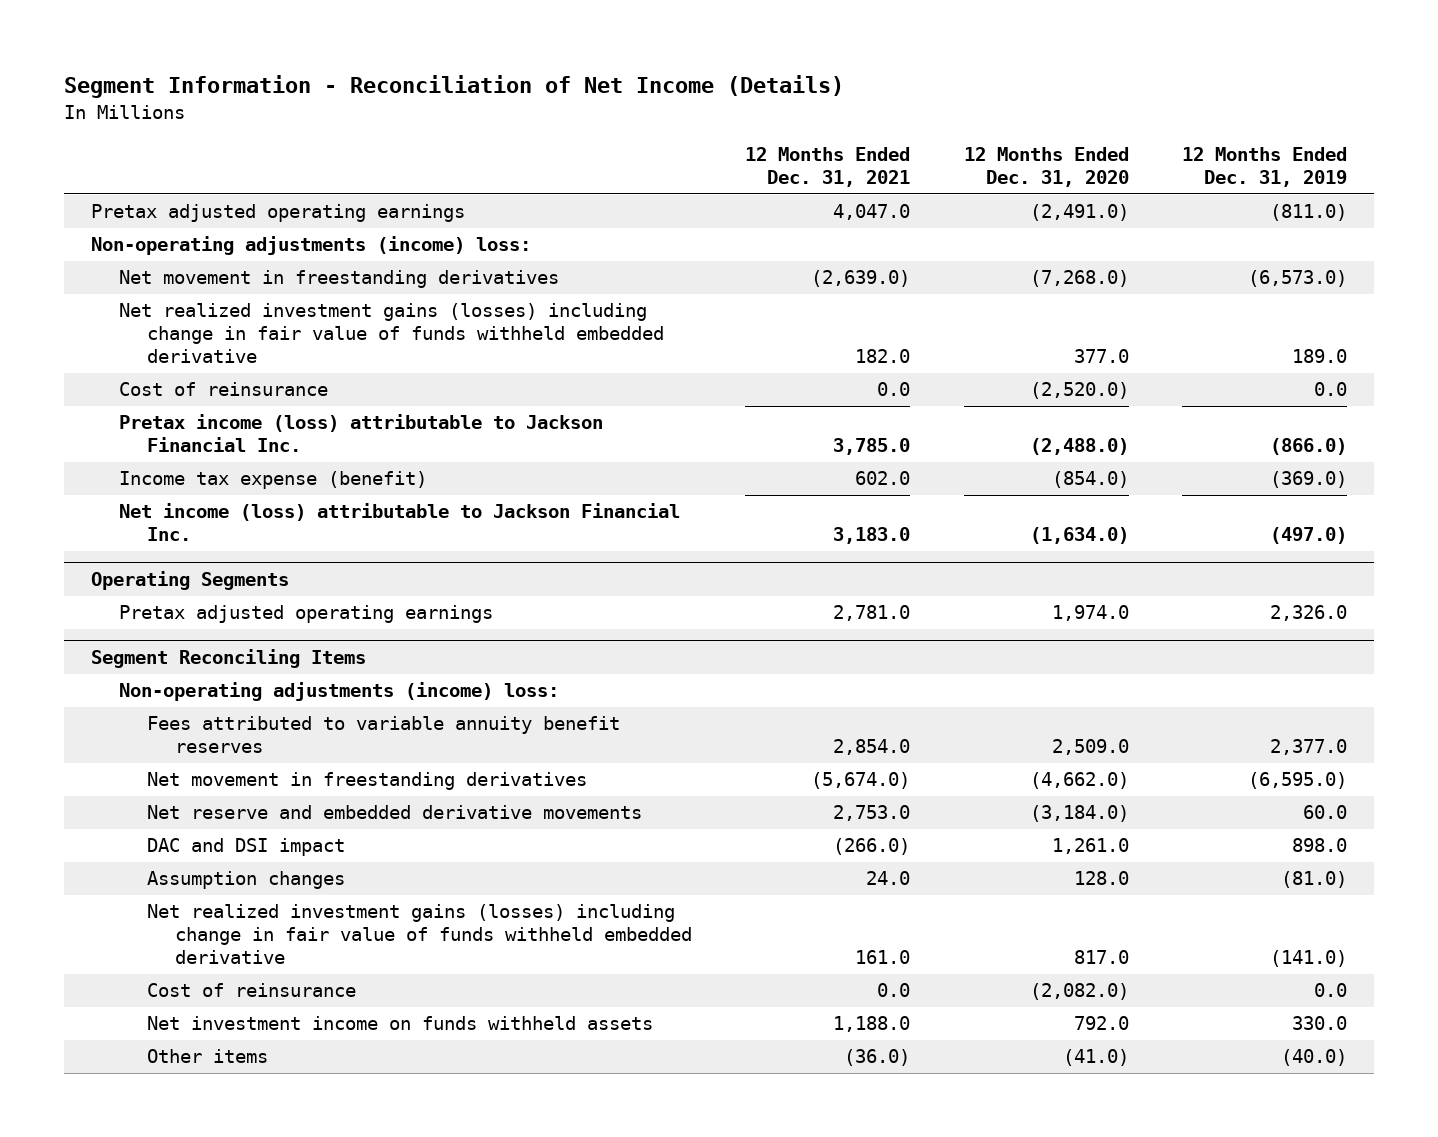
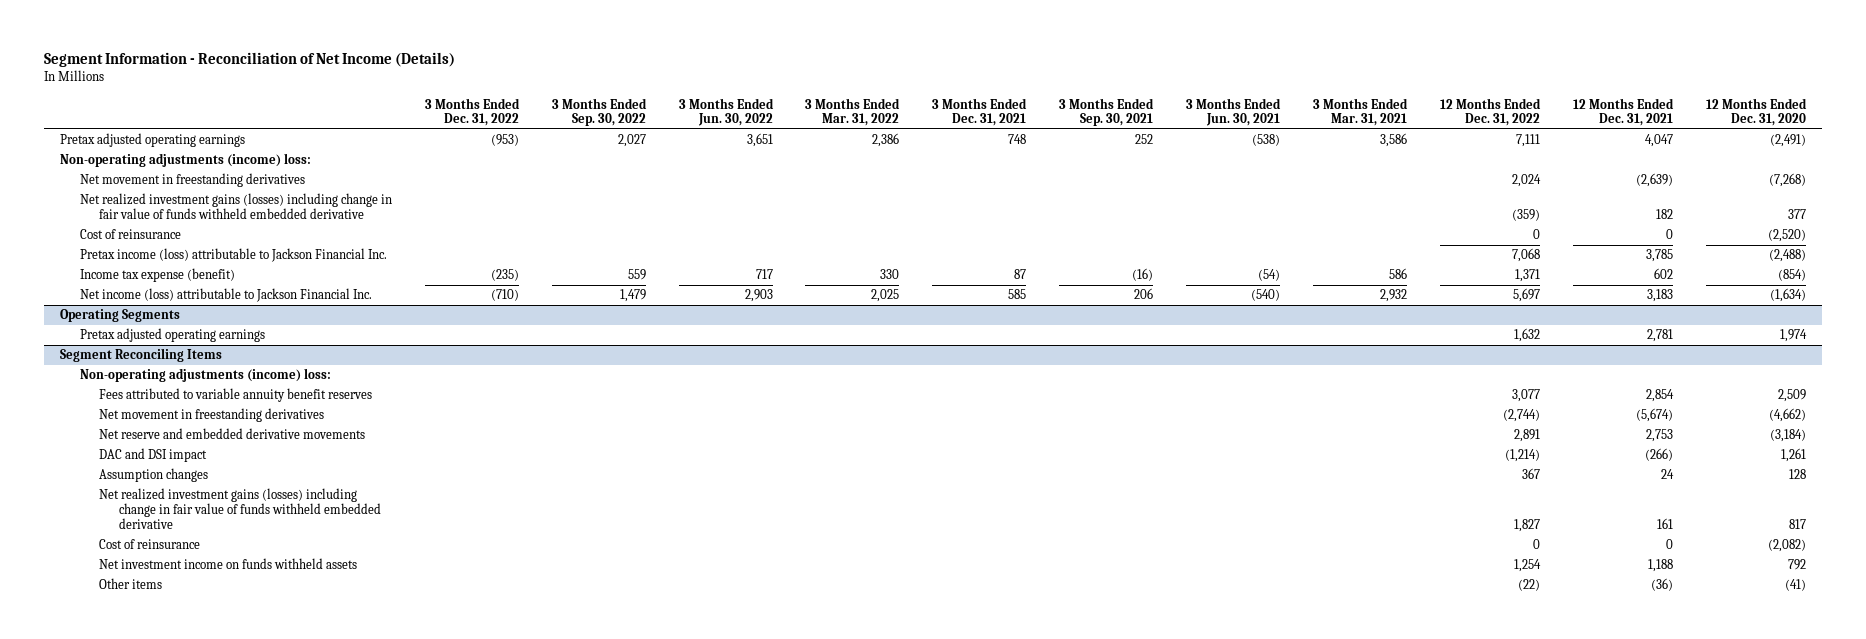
- | 12 Months Ended Dec. 31, 2021 | 12 Months Ended Dec. 31, 2020 | 12 Months Ended Dec. 31, 2019
+ | 3 Months Ended Dec. 31, 2022 | 3 Months Ended Sep. 30, 2022 | 3 Months Ended Jun. 30, 2022 | 3 Months Ended Mar. 31, 2022 | 3 Months Ended Dec. 31, 2021 | 3 Months Ended Sep. 30, 2021 | 3 Months Ended Jun. 30, 2021 | 3 Months Ended Mar. 31, 2021 | 12 Months Ended Dec. 31, 2022 | 12 Months Ended Dec. 31, 2021 | 12 Months Ended Dec. 31, 2020
- Pretax adjusted operating earnings | 4,047.0 | (2,491.0) | (811.0)
+ Pretax adjusted operating earnings | (953) | 2,027 | 3,651 | 2,386 | 748 | 252 | (538) | 3,586 | 7,111 | 4,047 | (2,491)
- Net movement in freestanding derivatives | (2,639.0) | (7,268.0) | (6,573.0)
- Net realized investment gains (losses) including change in fair value of funds withheld embedded derivative | 182.0 | 377.0 | 189.0
- Cost of reinsurance | 0.0 | (2,520.0) | 0.0
- Pretax income (loss) attributable to Jackson Financial Inc. | 3,785.0 | (2,488.0) | (866.0)
- Income tax expense (benefit) | 602.0 | (854.0) | (369.0)
- Net income (loss) attributable to Jackson Financial Inc. | 3,183.0 | (1,634.0) | (497.0)
+ Net movement in freestanding derivatives | | | | | | | | | 2,024 | (2,639) | (7,268)
+ Net realized investment gains (losses) including change in fair value of funds withheld embedded derivative | | | | | | | | | (359) | 182 | 377
+ Cost of reinsurance | | | | | | | | | 0 | 0 | (2,520)
+ Pretax income (loss) attributable to Jackson Financial Inc. | | | | | | | | | 7,068 | 3,785 | (2,488)
+ Income tax expense (benefit) | (235) | 559 | 717 | 330 | 87 | (16) | (54) | 586 | 1,371 | 602 | (854)
+ Net income (loss) attributable to Jackson Financial Inc. | (710) | 1,479 | 2,903 | 2,025 | 585 | 206 | (540) | 2,932 | 5,697 | 3,183 | (1,634)
@ Operating Segments
- Pretax adjusted operating earnings | 2,781.0 | 1,974.0 | 2,326.0
+ Pretax adjusted operating earnings | | | | | | | | | 1,632 | 2,781 | 1,974
@ Segment Reconciling Items
- Fees attributed to variable annuity benefit reserves | 2,854.0 | 2,509.0 | 2,377.0
- Net movement in freestanding derivatives | (5,674.0) | (4,662.0) | (6,595.0)
- Net reserve and embedded derivative movements | 2,753.0 | (3,184.0) | 60.0
- DAC and DSI impact | (266.0) | 1,261.0 | 898.0
- Assumption changes | 24.0 | 128.0 | (81.0)
- Net realized investment gains (losses) including change in fair value of funds withheld embedded derivative | 161.0 | 817.0 | (141.0)
- Cost of reinsurance | 0.0 | (2,082.0) | 0.0
- Net investment income on funds withheld assets | 1,188.0 | 792.0 | 330.0
- Other items | (36.0) | (41.0) | (40.0)
+ Fees attributed to variable annuity benefit reserves | | | | | | | | | 3,077 | 2,854 | 2,509
+ Net movement in freestanding derivatives | | | | | | | | | (2,744) | (5,674) | (4,662)
+ Net reserve and embedded derivative movements | | | | | | | | | 2,891 | 2,753 | (3,184)
+ DAC and DSI impact | | | | | | | | | (1,214) | (266) | 1,261
+ Assumption changes | | | | | | | | | 367 | 24 | 128
+ Net realized investment gains (losses) including change in fair value of funds withheld embedded derivative | | | | | | | | | 1,827 | 161 | 817
+ Cost of reinsurance | | | | | | | | | 0 | 0 | (2,082)
+ Net investment income on funds withheld assets | | | | | | | | | 1,254 | 1,188 | 792
+ Other items | | | | | | | | | (22) | (36) | (41)

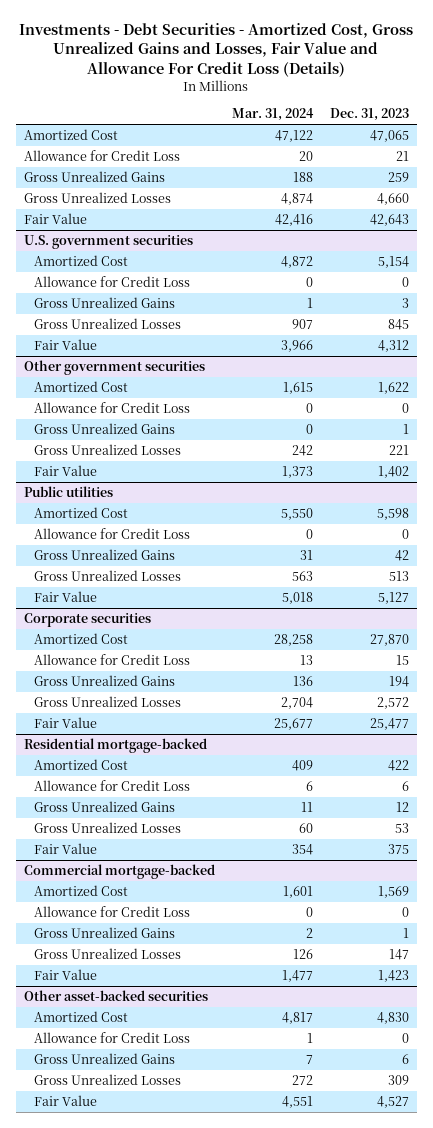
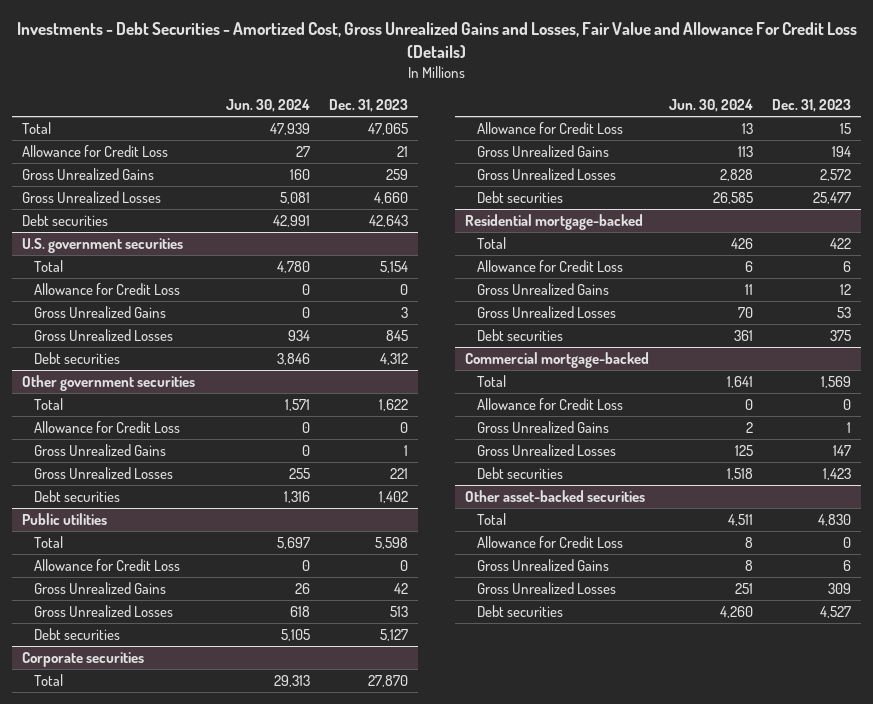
- | Mar. 31, 2024 | Dec. 31, 2023
+ | Jun. 30, 2024 | Dec. 31, 2023
- Amortized Cost | 47,122 | 47,065
+ Total | 47,939 | 47,065
- Fair Value | 42,416 | 42,643
+ Debt securities | 42,991 | 42,643
@ U.S. government securities
- Amortized Cost | 4,872 | 5,154
+ Total | 4,780 | 5,154
- Fair Value | 3,966 | 4,312
+ Debt securities | 3,846 | 4,312
@ Other government securities
- Amortized Cost | 1,615 | 1,622
+ Total | 1,571 | 1,622
- Fair Value | 1,373 | 1,402
+ Debt securities | 1,316 | 1,402
@ Public utilities
- Amortized Cost | 5,550 | 5,598
+ Total | 5,697 | 5,598
- Fair Value | 5,018 | 5,127
+ Debt securities | 5,105 | 5,127
@ Corporate securities
- Amortized Cost | 28,258 | 27,870
+ Total | 29,313 | 27,870
- Fair Value | 25,677 | 25,477
+ Debt securities | 26,585 | 25,477
@ Residential mortgage-backed
- Amortized Cost | 409 | 422
+ Total | 426 | 422
- Fair Value | 354 | 375
+ Debt securities | 361 | 375
@ Commercial mortgage-backed
- Amortized Cost | 1,601 | 1,569
+ Total | 1,641 | 1,569
- Fair Value | 1,477 | 1,423
+ Debt securities | 1,518 | 1,423
@ Other asset-backed securities
- Amortized Cost | 4,817 | 4,830
+ Total | 4,511 | 4,830
- Fair Value | 4,551 | 4,527
+ Debt securities | 4,260 | 4,527

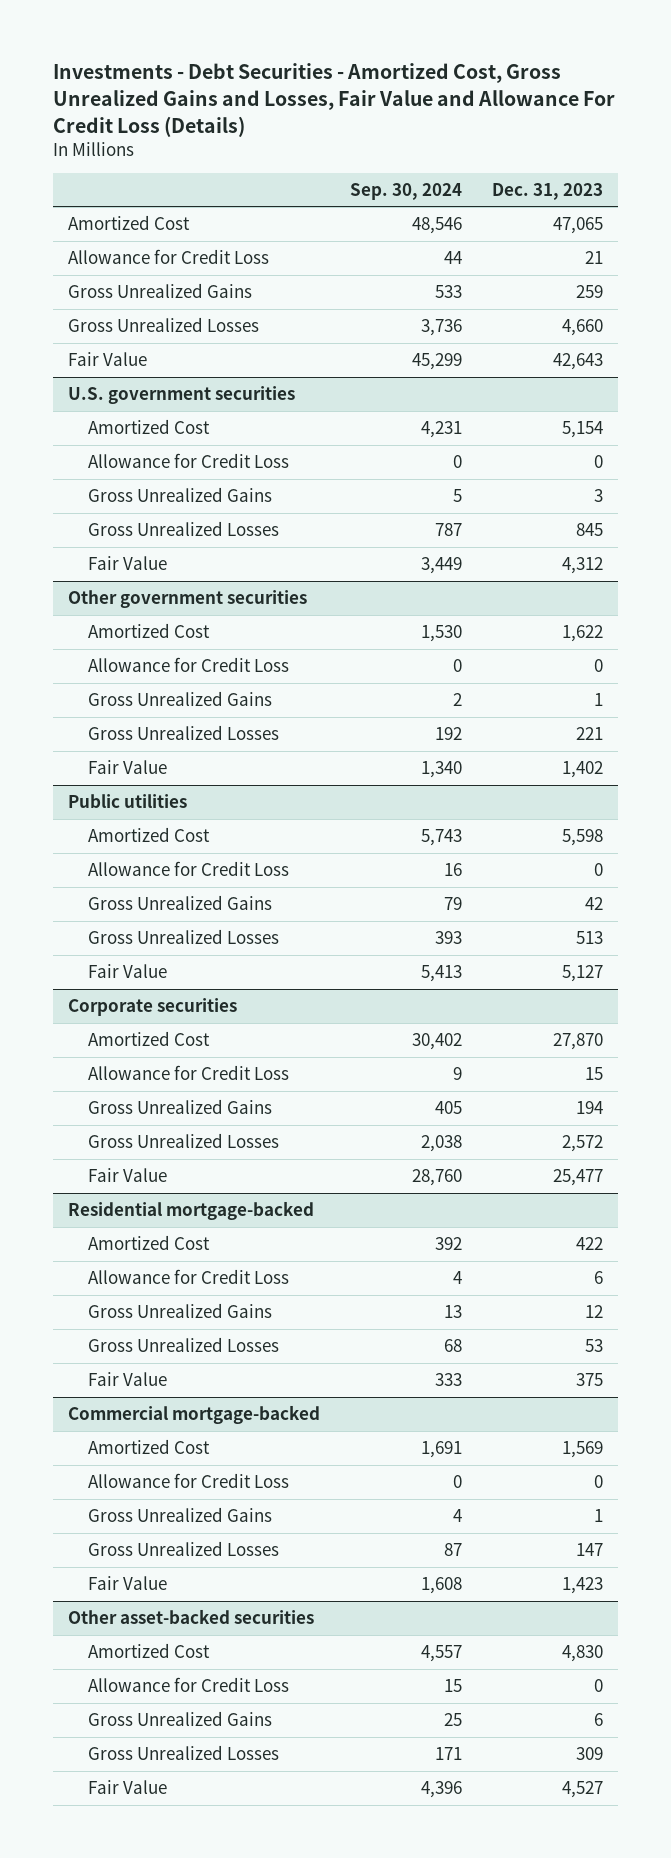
- | Jun. 30, 2024 | Dec. 31, 2023
+ | Sep. 30, 2024 | Dec. 31, 2023
- Total | 47,939 | 47,065
+ Amortized Cost | 48,546 | 47,065
- Debt securities | 42,991 | 42,643
+ Fair Value | 45,299 | 42,643
@ U.S. government securities
- Total | 4,780 | 5,154
+ Amortized Cost | 4,231 | 5,154
- Debt securities | 3,846 | 4,312
+ Fair Value | 3,449 | 4,312
@ Other government securities
- Total | 1,571 | 1,622
+ Amortized Cost | 1,530 | 1,622
- Debt securities | 1,316 | 1,402
+ Fair Value | 1,340 | 1,402
@ Public utilities
- Total | 5,697 | 5,598
+ Amortized Cost | 5,743 | 5,598
- Debt securities | 5,105 | 5,127
+ Fair Value | 5,413 | 5,127
@ Corporate securities
- Total | 29,313 | 27,870
+ Amortized Cost | 30,402 | 27,870
- Debt securities | 26,585 | 25,477
+ Fair Value | 28,760 | 25,477
@ Residential mortgage-backed
- Total | 426 | 422
+ Amortized Cost | 392 | 422
- Debt securities | 361 | 375
+ Fair Value | 333 | 375
@ Commercial mortgage-backed
- Total | 1,641 | 1,569
+ Amortized Cost | 1,691 | 1,569
- Debt securities | 1,518 | 1,423
+ Fair Value | 1,608 | 1,423
@ Other asset-backed securities
- Total | 4,511 | 4,830
+ Amortized Cost | 4,557 | 4,830
- Debt securities | 4,260 | 4,527
+ Fair Value | 4,396 | 4,527

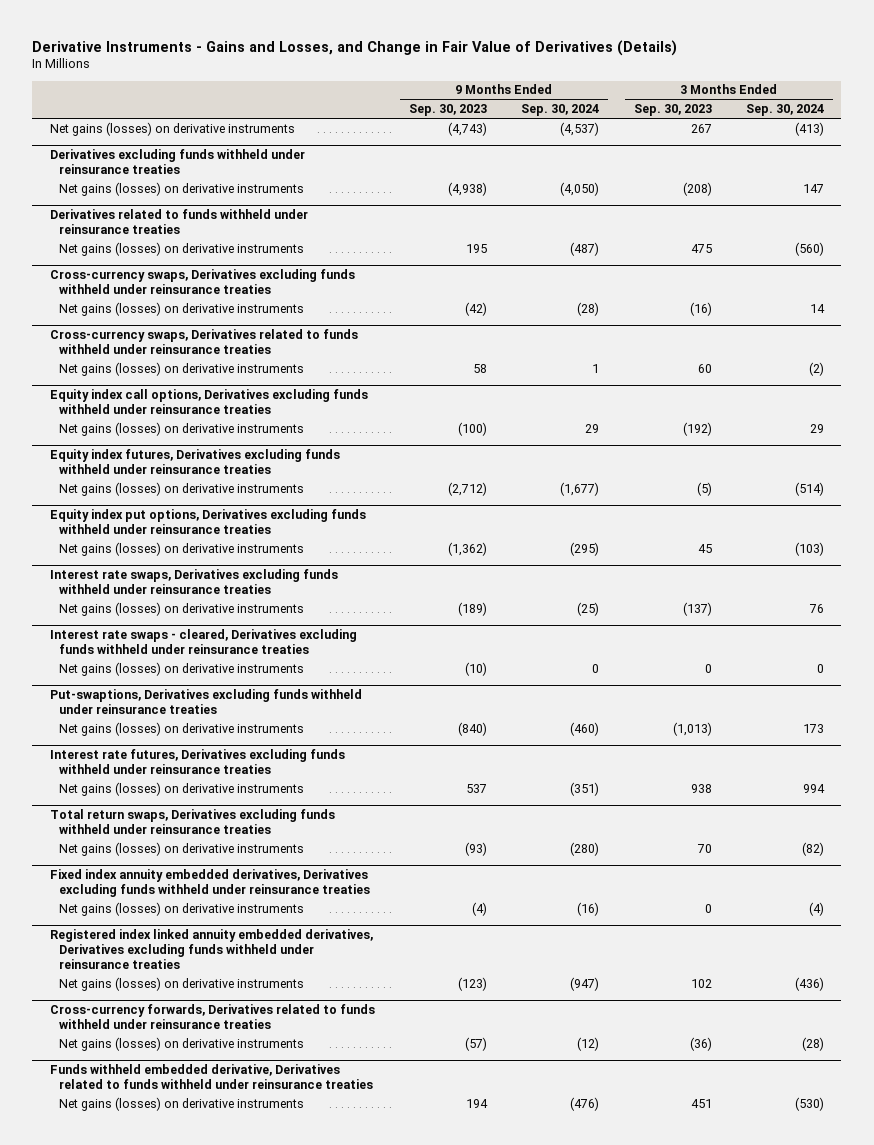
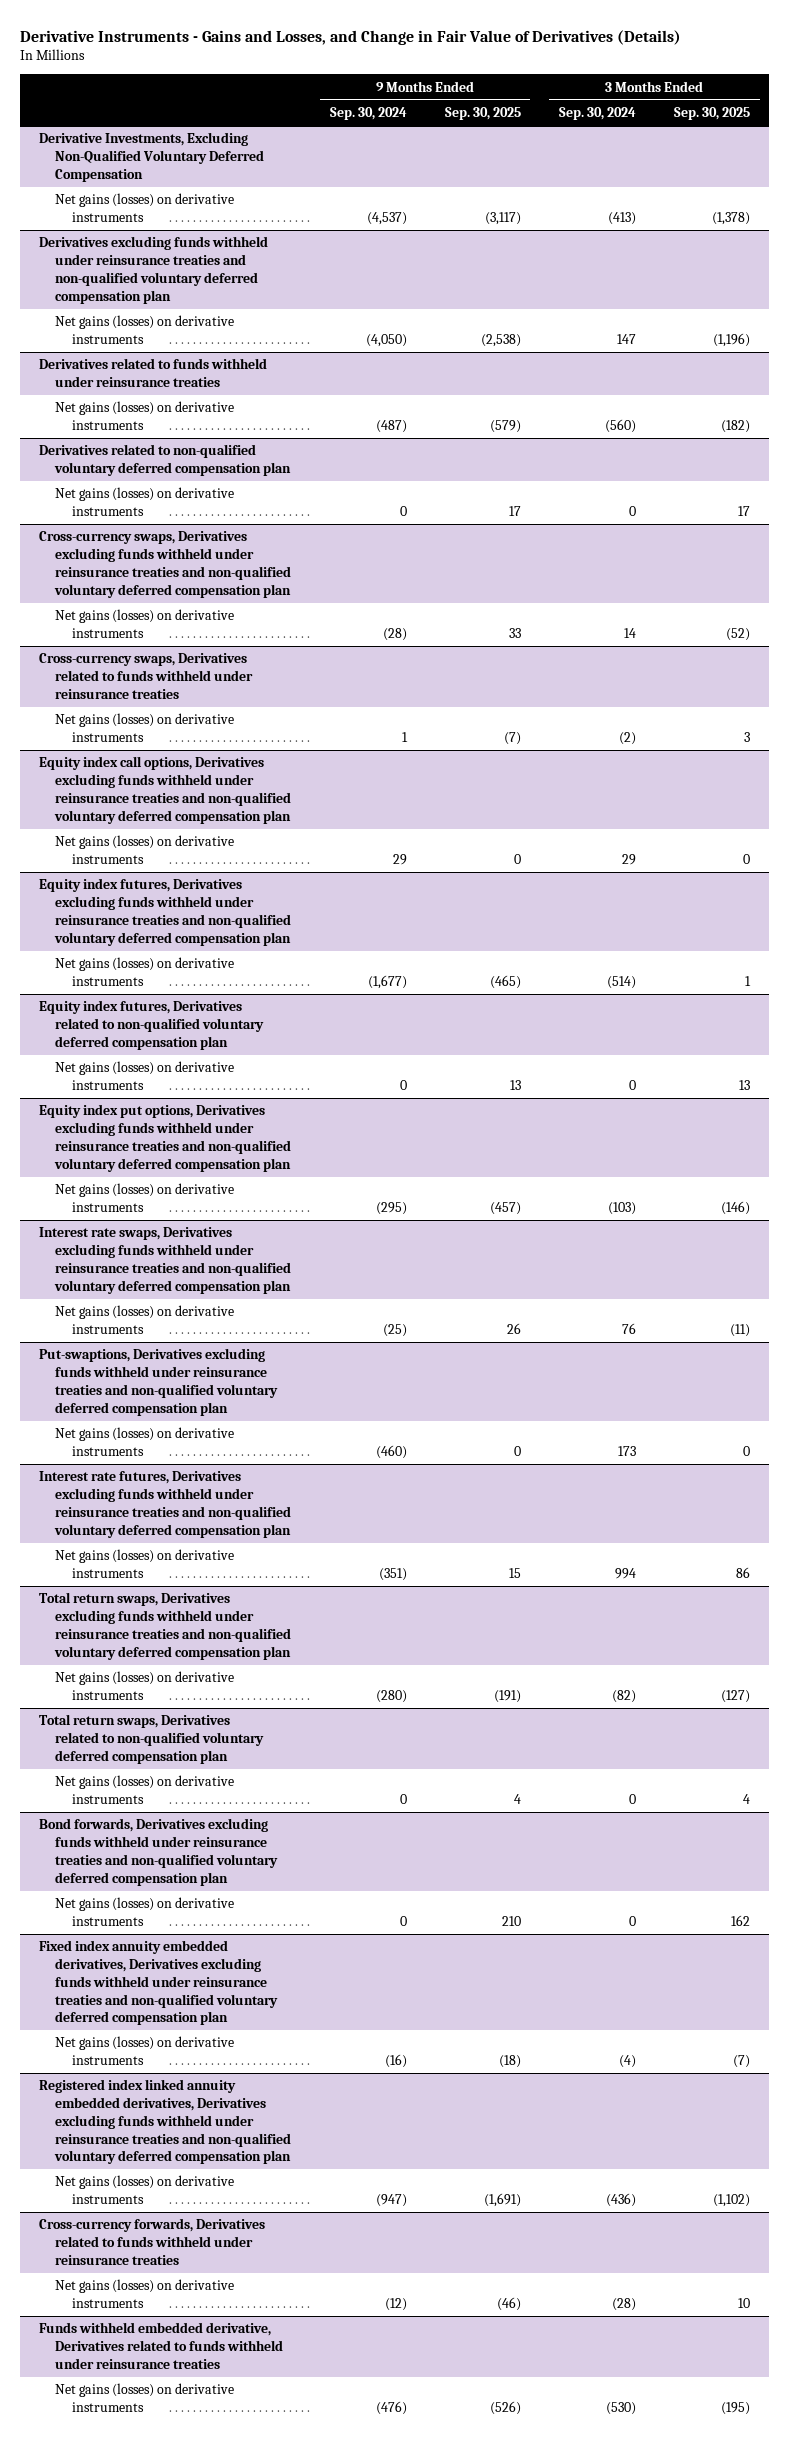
- | 9 Months Ended Sep. 30, 2023 | 9 Months Ended Sep. 30, 2024 | 3 Months Ended Sep. 30, 2023 | 3 Months Ended Sep. 30, 2024
+ | 9 Months Ended Sep. 30, 2024 | 9 Months Ended Sep. 30, 2025 | 3 Months Ended Sep. 30, 2024 | 3 Months Ended Sep. 30, 2025
+ Derivative Investments, Excluding Non-Qualified Voluntary Deferred Compensation
- Derivatives excluding funds withheld under reinsurance treaties
+ Derivatives excluding funds withheld under reinsurance treaties and non-qualified voluntary deferred compensation plan
- Cross-currency swaps, Derivatives excluding funds withheld under reinsurance treaties
+ Derivatives related to non-qualified voluntary deferred compensation plan
+ Net gains (losses) on derivative instruments | 0 | 17 | 0 | 17
+ Cross-currency swaps, Derivatives excluding funds withheld under reinsurance treaties and non-qualified voluntary deferred compensation plan
- Equity index call options, Derivatives excluding funds withheld under reinsurance treaties
+ Equity index call options, Derivatives excluding funds withheld under reinsurance treaties and non-qualified voluntary deferred compensation plan
- Equity index futures, Derivatives excluding funds withheld under reinsurance treaties
+ Equity index futures, Derivatives excluding funds withheld under reinsurance treaties and non-qualified voluntary deferred compensation plan
- Equity index put options, Derivatives excluding funds withheld under reinsurance treaties
+ Equity index futures, Derivatives related to non-qualified voluntary deferred compensation plan
+ Net gains (losses) on derivative instruments | 0 | 13 | 0 | 13
+ Equity index put options, Derivatives excluding funds withheld under reinsurance treaties and non-qualified voluntary deferred compensation plan
- Interest rate swaps, Derivatives excluding funds withheld under reinsurance treaties
+ Interest rate swaps, Derivatives excluding funds withheld under reinsurance treaties and non-qualified voluntary deferred compensation plan
- Interest rate swaps - cleared, Derivatives excluding funds withheld under reinsurance treaties
- Net gains (losses) on derivative instruments | (10) | 0 | 0 | 0
- Put-swaptions, Derivatives excluding funds withheld under reinsurance treaties
+ Put-swaptions, Derivatives excluding funds withheld under reinsurance treaties and non-qualified voluntary deferred compensation plan
- Interest rate futures, Derivatives excluding funds withheld under reinsurance treaties
+ Interest rate futures, Derivatives excluding funds withheld under reinsurance treaties and non-qualified voluntary deferred compensation plan
- Total return swaps, Derivatives excluding funds withheld under reinsurance treaties
+ Total return swaps, Derivatives excluding funds withheld under reinsurance treaties and non-qualified voluntary deferred compensation plan
- Fixed index annuity embedded derivatives, Derivatives excluding funds withheld under reinsurance treaties
+ Total return swaps, Derivatives related to non-qualified voluntary deferred compensation plan
+ Net gains (losses) on derivative instruments | 0 | 4 | 0 | 4
+ Bond forwards, Derivatives excluding funds withheld under reinsurance treaties and non-qualified voluntary deferred compensation plan
+ Net gains (losses) on derivative instruments | 0 | 210 | 0 | 162
+ Fixed index annuity embedded derivatives, Derivatives excluding funds withheld under reinsurance treaties and non-qualified voluntary deferred compensation plan
- Registered index linked annuity embedded derivatives, Derivatives excluding funds withheld under reinsurance treaties
+ Registered index linked annuity embedded derivatives, Derivatives excluding funds withheld under reinsurance treaties and non-qualified voluntary deferred compensation plan

